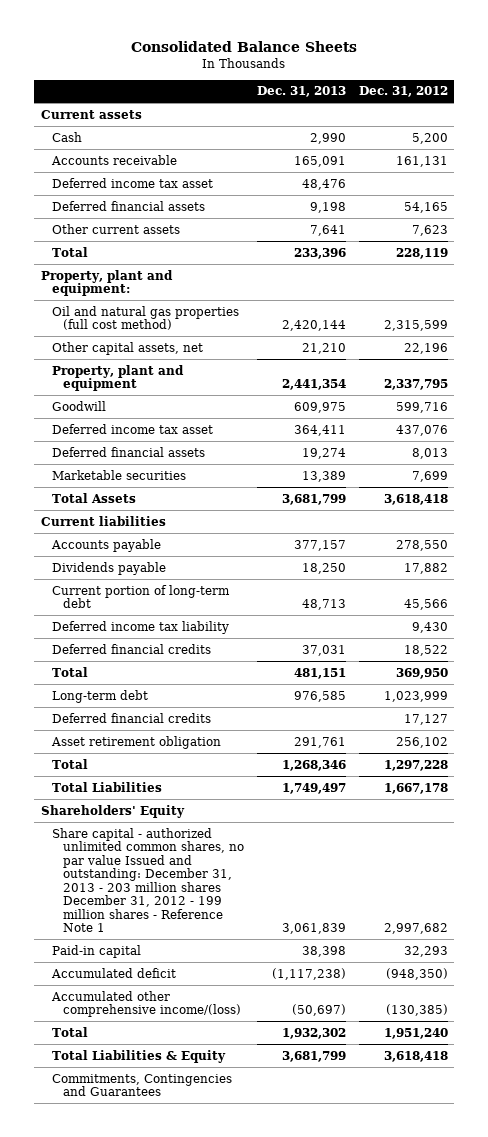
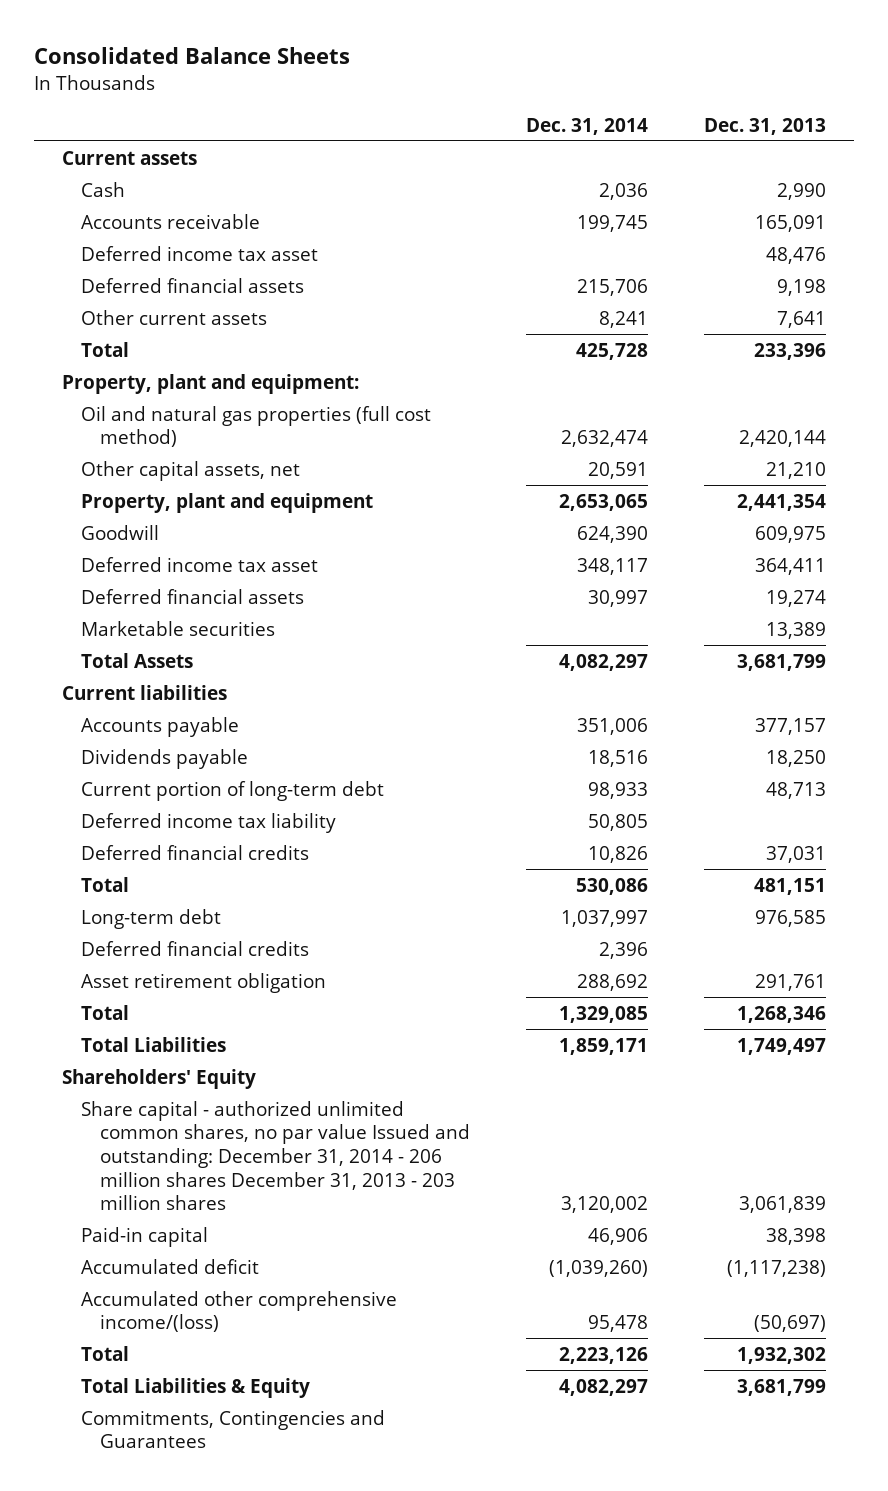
- | Dec. 31, 2013 | Dec. 31, 2012
+ | Dec. 31, 2014 | Dec. 31, 2013
- Share capital - authorized unlimited common shares, no par value Issued and outstanding: December 31, 2013 - 203 million shares December 31, 2012 - 199 million shares - Reference Note 1 | 3,061,839 | 2,997,682
+ Share capital - authorized unlimited common shares, no par value Issued and outstanding: December 31, 2014 - 206 million shares December 31, 2013 - 203 million shares | 3,120,002 | 3,061,839

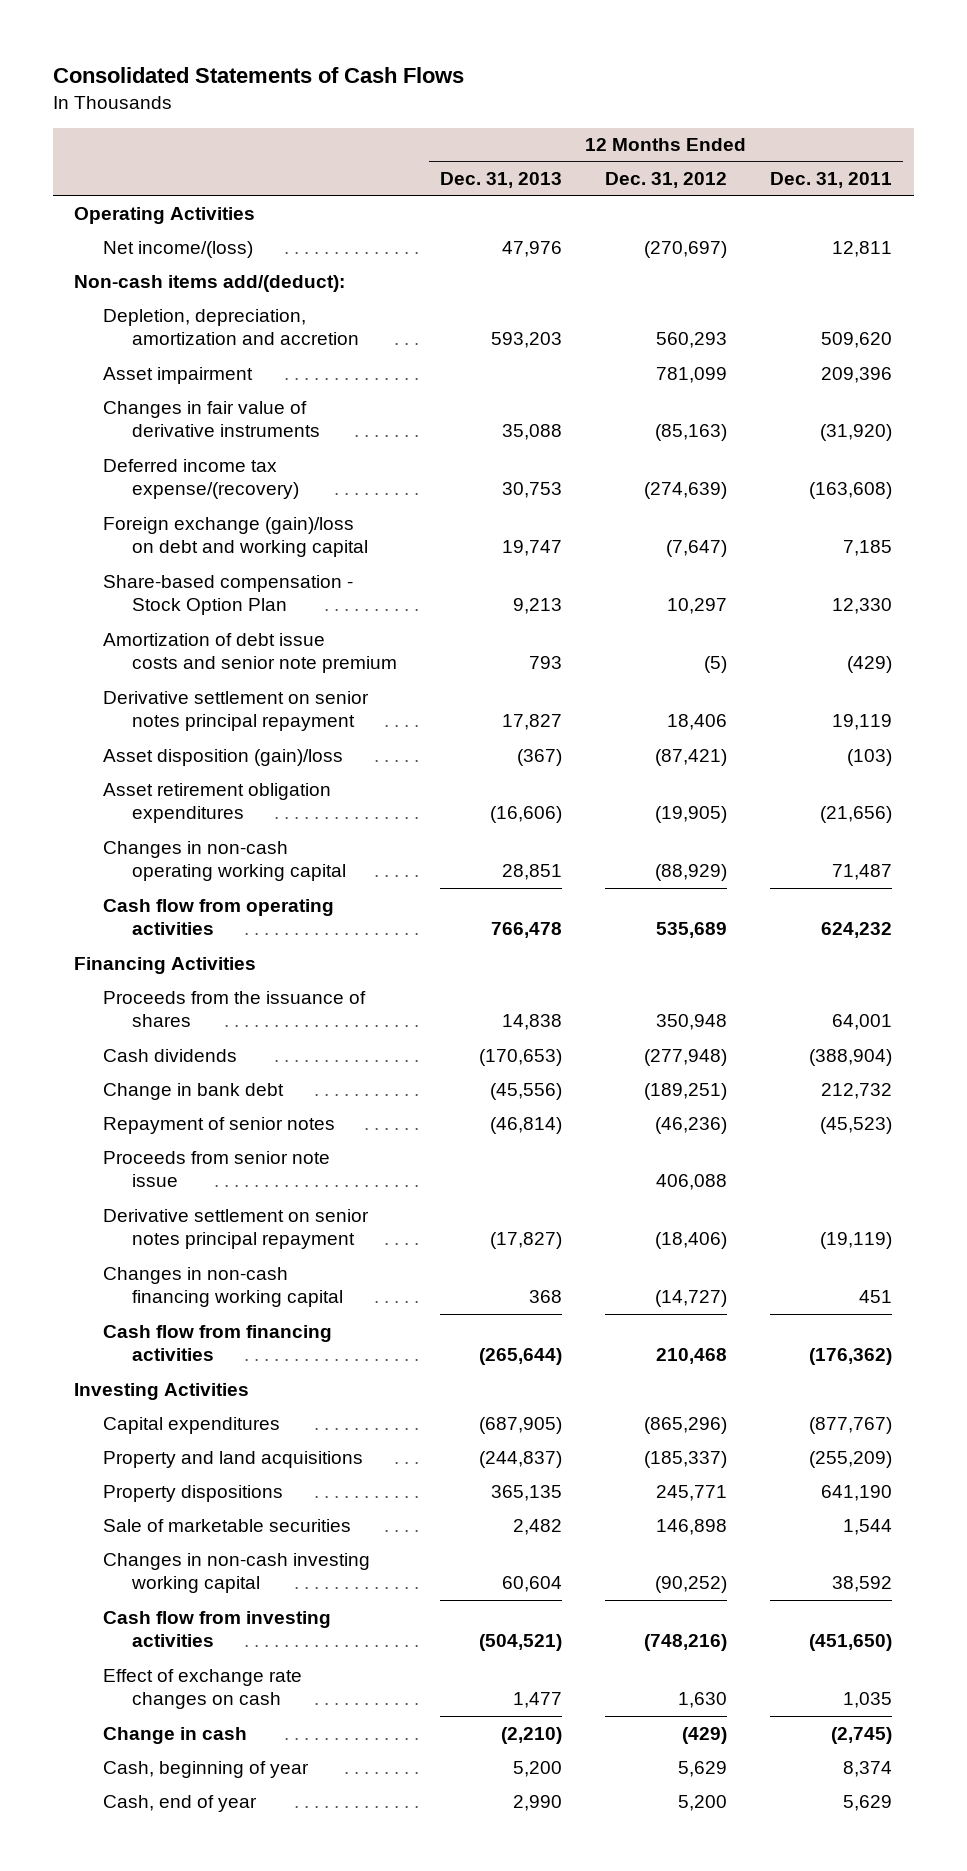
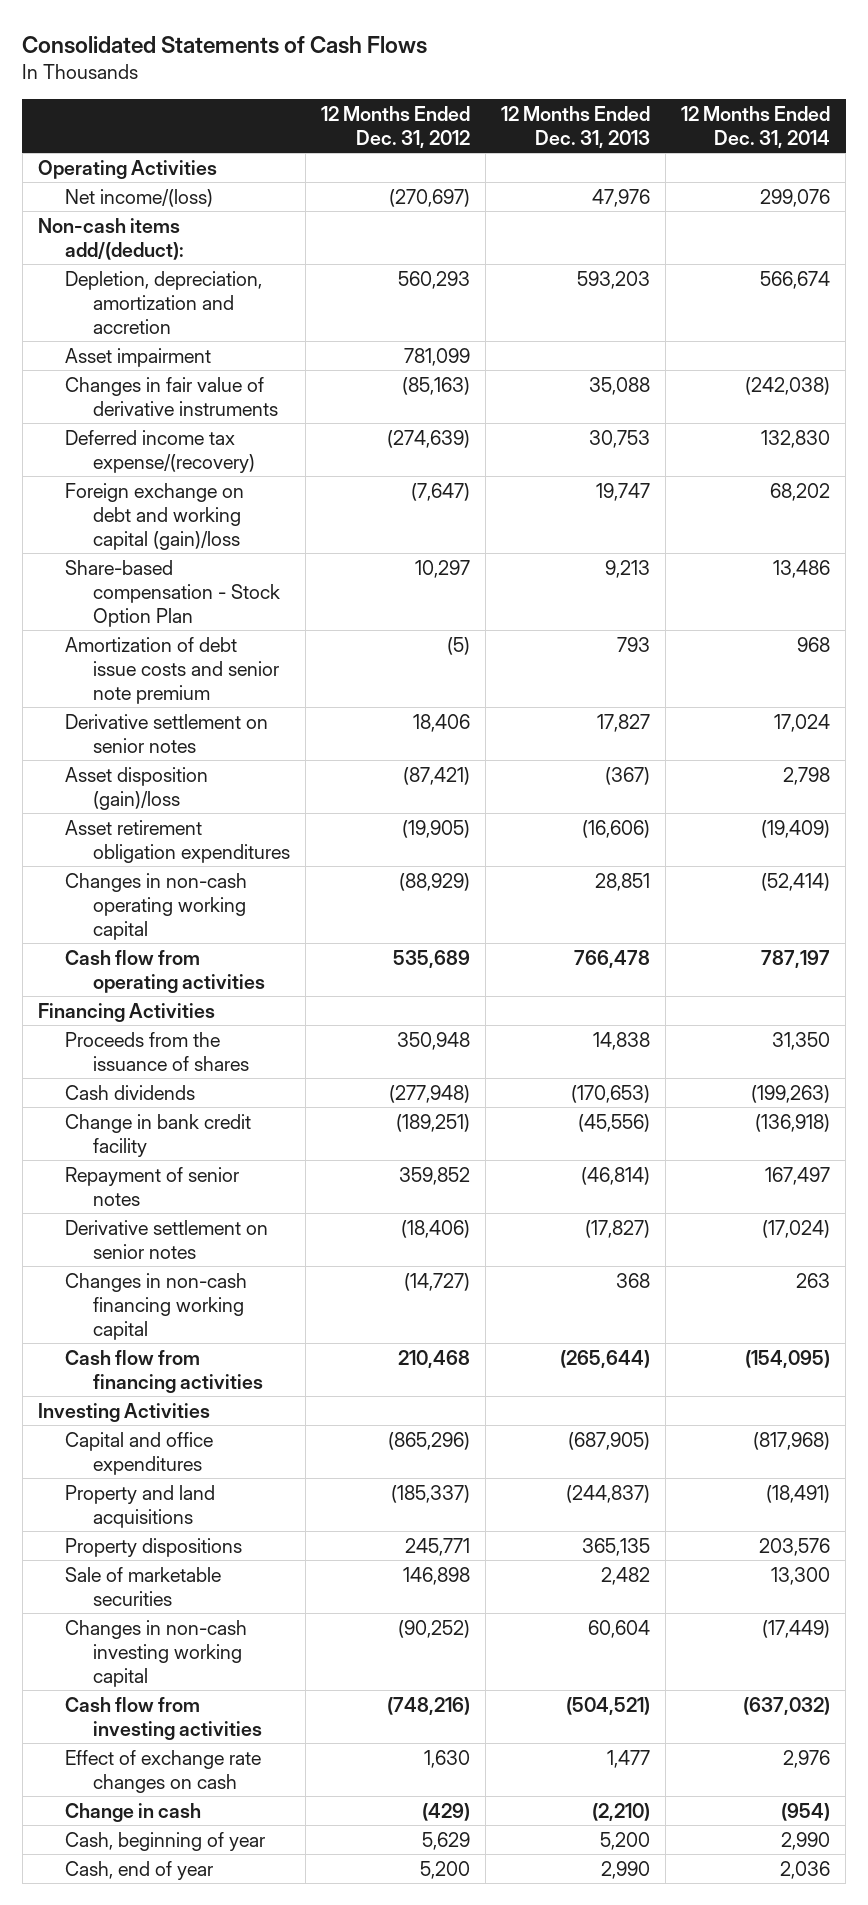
- | 12 Months Ended Dec. 31, 2013 | 12 Months Ended Dec. 31, 2012 | 12 Months Ended Dec. 31, 2011
+ | 12 Months Ended Dec. 31, 2012 | 12 Months Ended Dec. 31, 2013 | 12 Months Ended Dec. 31, 2014
- Foreign exchange (gain)/loss on debt and working capital | 19,747 | (7,647) | 7,185
+ Foreign exchange on debt and working capital (gain)/loss | (7,647) | 19,747 | 68,202
- Derivative settlement on senior notes principal repayment | 17,827 | 18,406 | 19,119
+ Derivative settlement on senior notes | 18,406 | 17,827 | 17,024
- Change in bank debt | (45,556) | (189,251) | 212,732
- Repayment of senior notes | (46,814) | (46,236) | (45,523)
- Proceeds from senior note issue | | 406,088 |
- Derivative settlement on senior notes principal repayment | (17,827) | (18,406) | (19,119)
+ Change in bank credit facility | (189,251) | (45,556) | (136,918)
+ Repayment of senior notes | 359,852 | (46,814) | 167,497
+ Derivative settlement on senior notes | (18,406) | (17,827) | (17,024)
- Capital expenditures | (687,905) | (865,296) | (877,767)
+ Capital and office expenditures | (865,296) | (687,905) | (817,968)

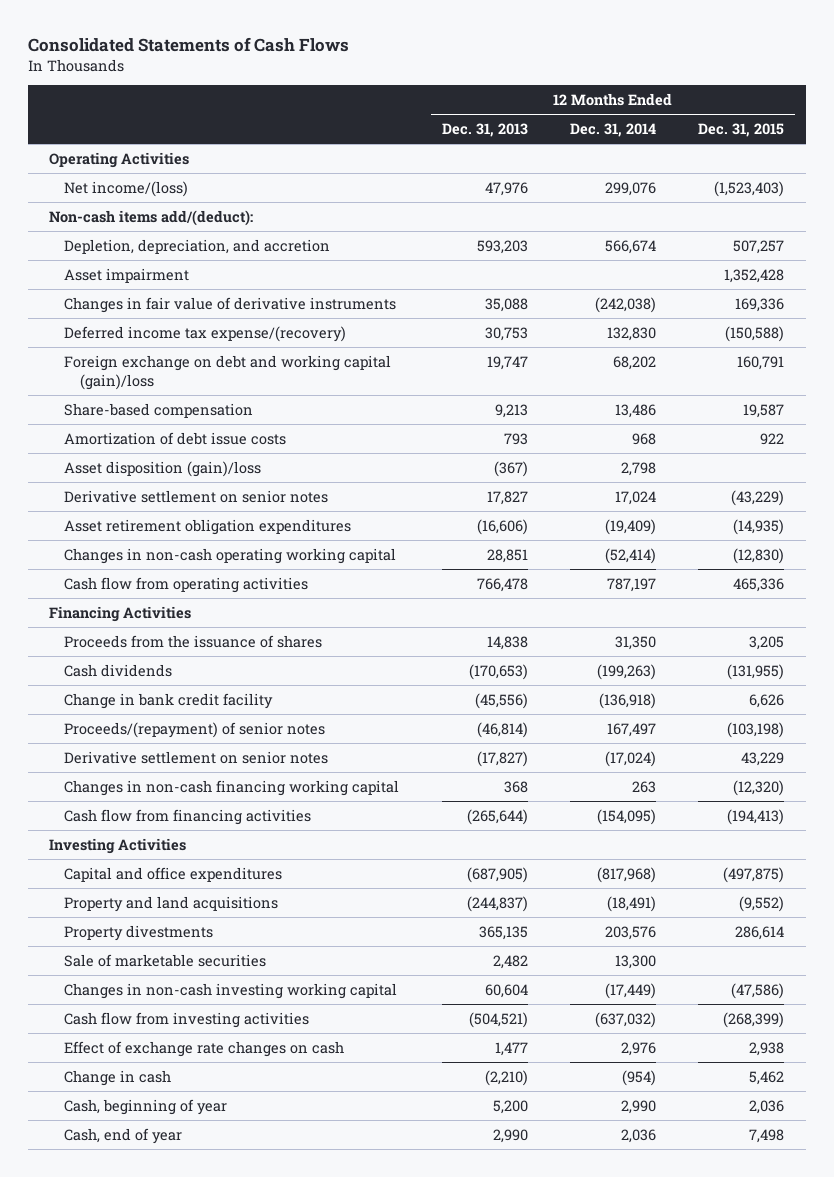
- | 12 Months Ended Dec. 31, 2012 | 12 Months Ended Dec. 31, 2013 | 12 Months Ended Dec. 31, 2014
+ | 12 Months Ended Dec. 31, 2013 | 12 Months Ended Dec. 31, 2014 | 12 Months Ended Dec. 31, 2015
- Depletion, depreciation, amortization and accretion | 560,293 | 593,203 | 566,674
+ Depletion, depreciation, and accretion | 593,203 | 566,674 | 507,257
- Share-based compensation - Stock Option Plan | 10,297 | 9,213 | 13,486
- Amortization of debt issue costs and senior note premium | (5) | 793 | 968
+ Share-based compensation | 9,213 | 13,486 | 19,587
+ Amortization of debt issue costs | 793 | 968 | 922
moved down: Derivative settlement on senior notes | 17,827 | 17,024 | (43,229)
- Repayment of senior notes | 359,852 | (46,814) | 167,497
+ Proceeds/(repayment) of senior notes | (46,814) | 167,497 | (103,198)
- Property dispositions | 245,771 | 365,135 | 203,576
+ Property divestments | 365,135 | 203,576 | 286,614

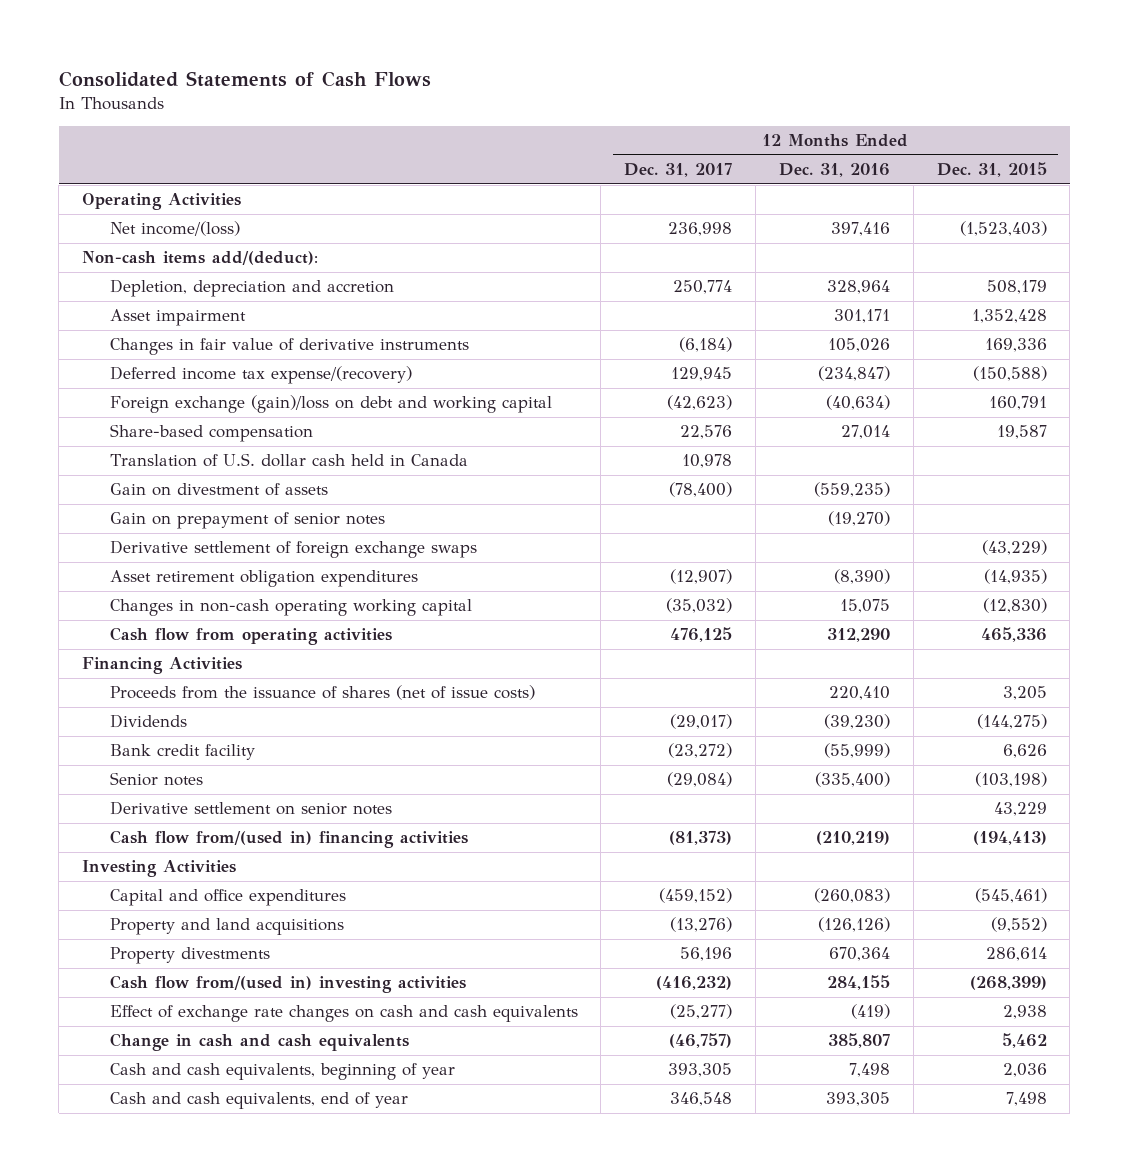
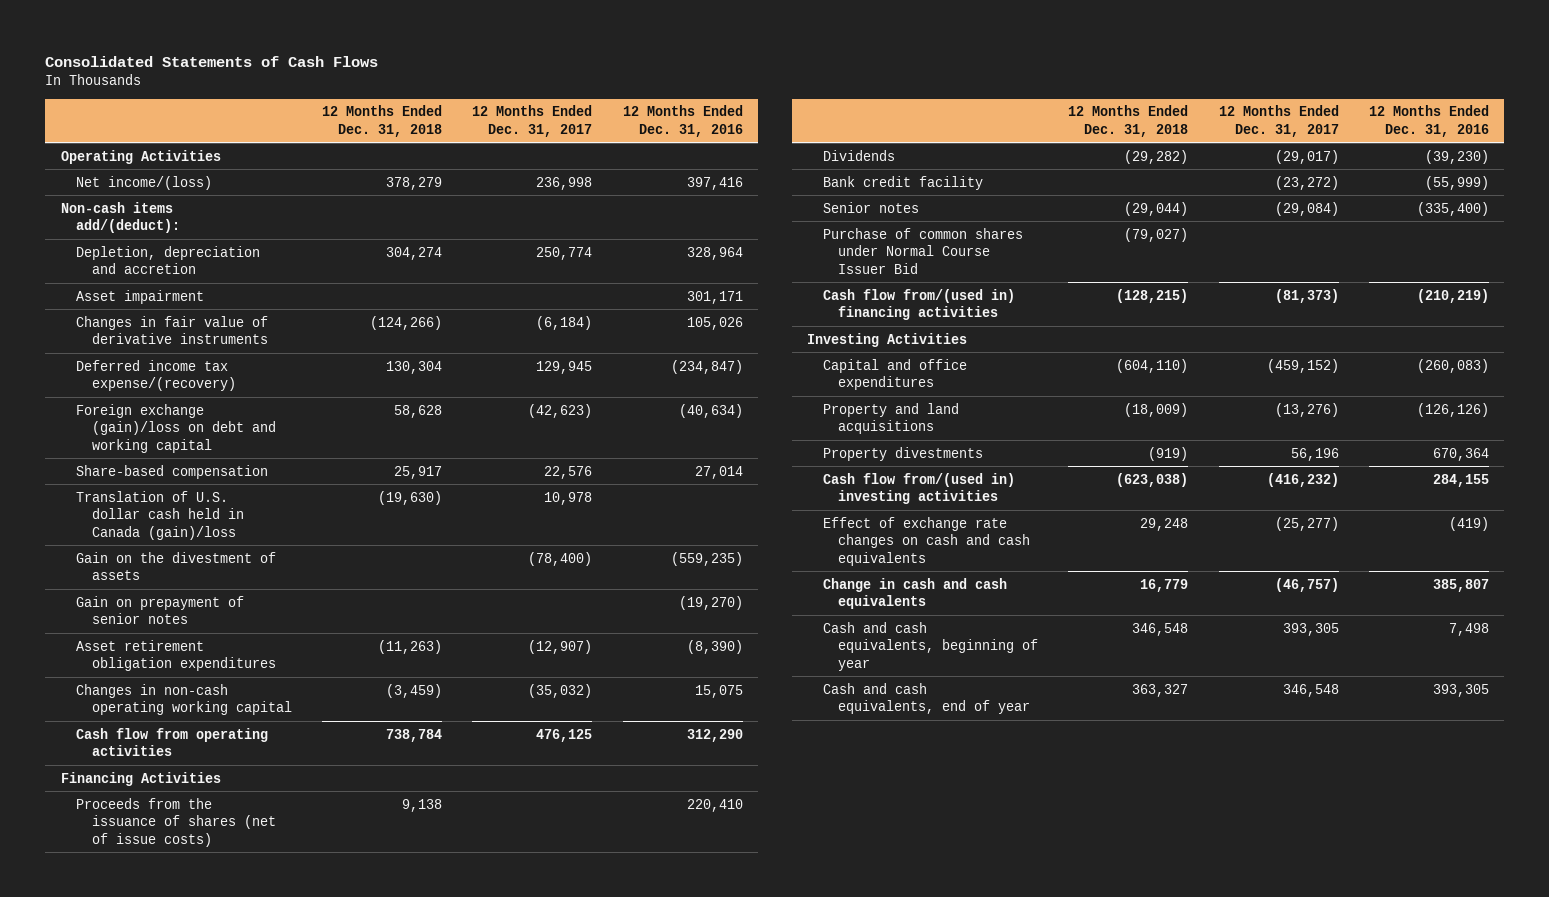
- | 12 Months Ended Dec. 31, 2017 | 12 Months Ended Dec. 31, 2016 | 12 Months Ended Dec. 31, 2015
+ | 12 Months Ended Dec. 31, 2018 | 12 Months Ended Dec. 31, 2017 | 12 Months Ended Dec. 31, 2016
- Translation of U.S. dollar cash held in Canada | 10,978 | |
- Gain on divestment of assets | (78,400) | (559,235) |
+ Translation of U.S. dollar cash held in Canada (gain)/loss | (19,630) | 10,978 |
+ Gain on the divestment of assets | | (78,400) | (559,235)
- Derivative settlement of foreign exchange swaps | | | (43,229)
- Derivative settlement on senior notes | | | 43,229
+ Purchase of common shares under Normal Course Issuer Bid | (79,027) | |

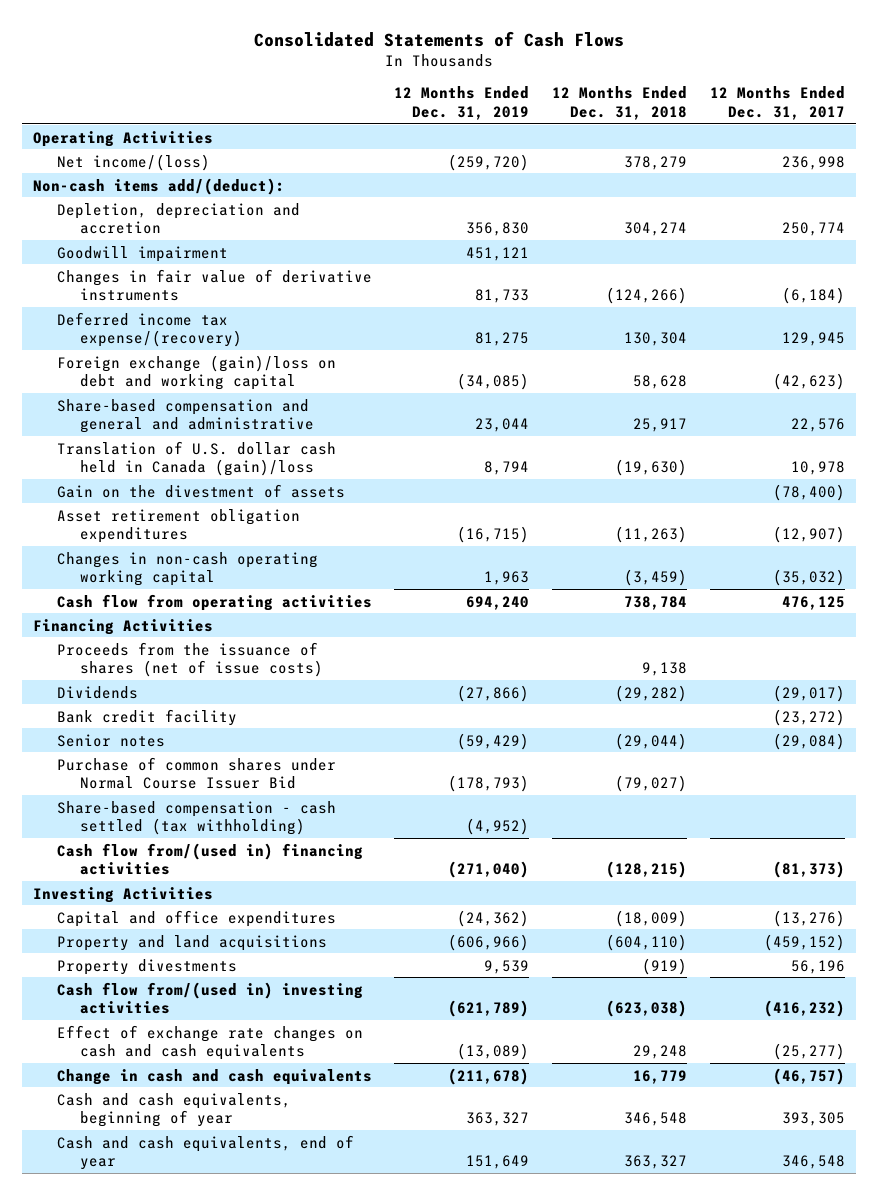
- | 12 Months Ended Dec. 31, 2018 | 12 Months Ended Dec. 31, 2017 | 12 Months Ended Dec. 31, 2016
+ | 12 Months Ended Dec. 31, 2019 | 12 Months Ended Dec. 31, 2018 | 12 Months Ended Dec. 31, 2017
- Asset impairment | | | 301,171
+ Goodwill impairment | 451,121 | |
- Share-based compensation | 25,917 | 22,576 | 27,014
+ Share-based compensation and general and administrative | 23,044 | 25,917 | 22,576
- Gain on prepayment of senior notes | | | (19,270)
+ Share-based compensation - cash settled (tax withholding) | (4,952) | |
- Capital and office expenditures | (604,110) | (459,152) | (260,083)
- Property and land acquisitions | (18,009) | (13,276) | (126,126)
+ Capital and office expenditures | (24,362) | (18,009) | (13,276)
+ Property and land acquisitions | (606,966) | (604,110) | (459,152)

